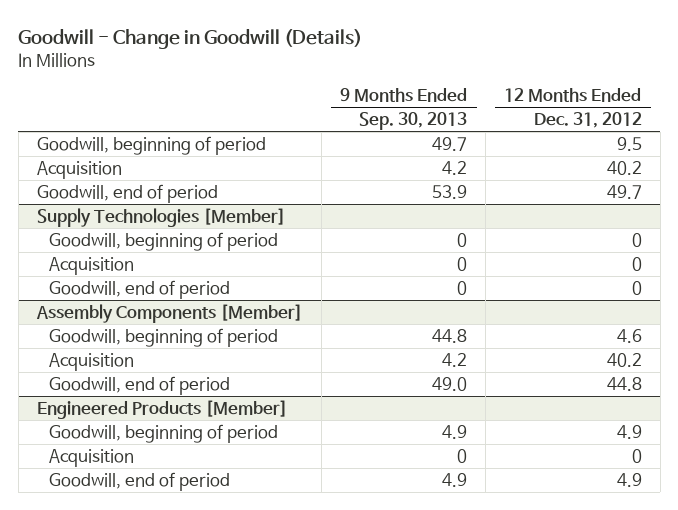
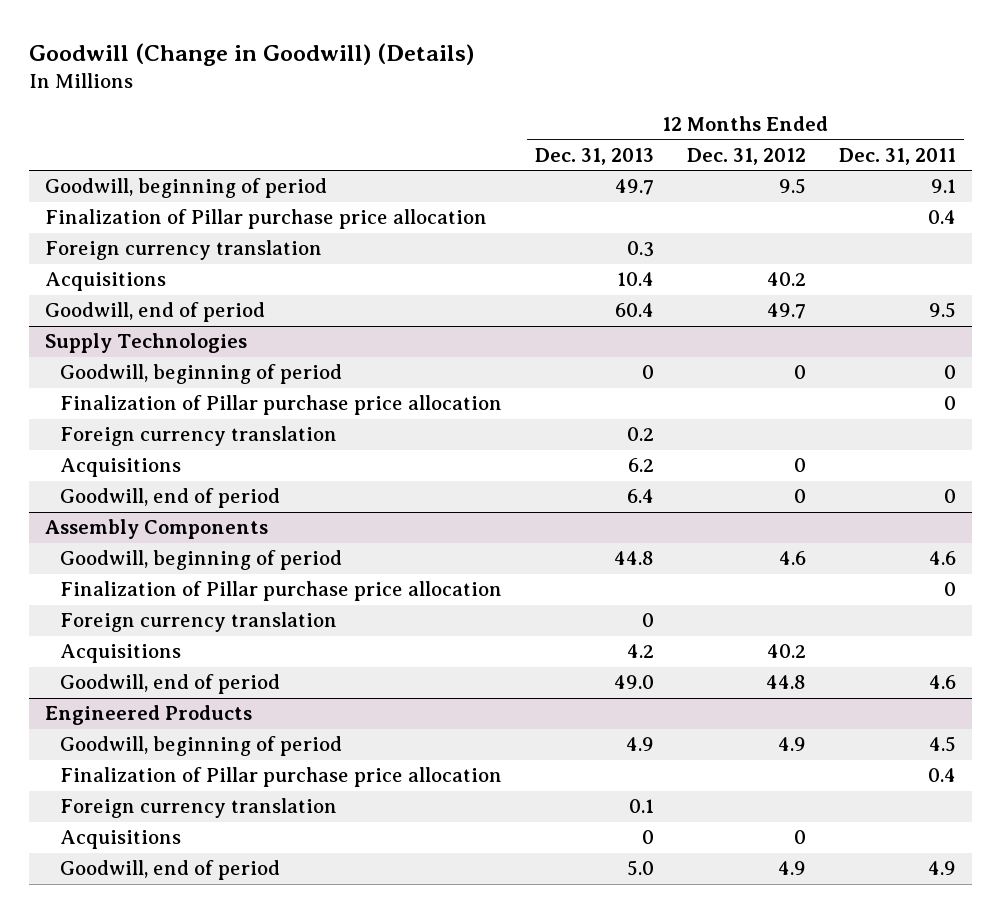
- Goodwill - Change in Goodwill (Details)
+ Goodwill (Change in Goodwill) (Details)
- | 9 Months Ended Sep. 30, 2013 | 12 Months Ended Dec. 31, 2012
+ | 12 Months Ended Dec. 31, 2013 | 12 Months Ended Dec. 31, 2012 | 12 Months Ended Dec. 31, 2011
- Acquisition | 4.2 | 40.2
+ Finalization of Pillar purchase price allocation | | | 0.4
+ Foreign currency translation | 0.3 | |
+ Acquisitions | 10.4 | 40.2 |
- Supply Technologies [Member]
+ Supply Technologies
- Acquisition | 0 | 0
+ Finalization of Pillar purchase price allocation | | | 0
+ Foreign currency translation | 0.2 | |
+ Acquisitions | 6.2 | 0 |
- Assembly Components [Member]
+ Assembly Components
- Acquisition | 4.2 | 40.2
+ Finalization of Pillar purchase price allocation | | | 0
+ Foreign currency translation | 0 | |
+ Acquisitions | 4.2 | 40.2 |
- Engineered Products [Member]
+ Engineered Products
- Acquisition | 0 | 0
+ Finalization of Pillar purchase price allocation | | | 0.4
+ Foreign currency translation | 0.1 | |
+ Acquisitions | 0 | 0 |

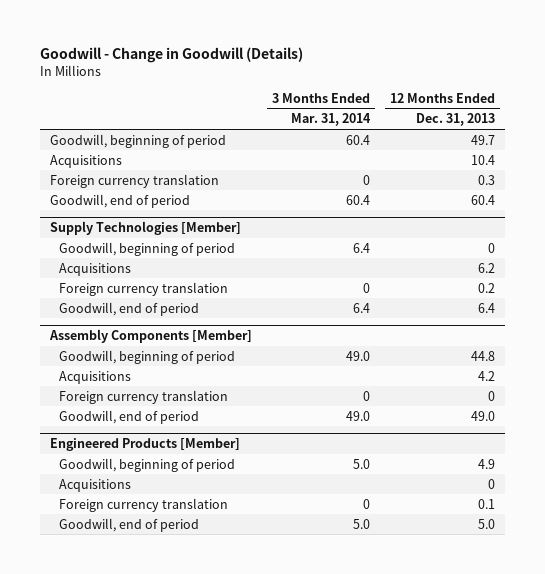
- Goodwill (Change in Goodwill) (Details)
+ Goodwill - Change in Goodwill (Details)
- | 12 Months Ended Dec. 31, 2013 | 12 Months Ended Dec. 31, 2012 | 12 Months Ended Dec. 31, 2011
+ | 3 Months Ended Mar. 31, 2014 | 12 Months Ended Dec. 31, 2013
- Finalization of Pillar purchase price allocation | | | 0.4
moved down: Foreign currency translation | 0 | 0.3
- Supply Technologies
+ Supply Technologies [Member]
- Finalization of Pillar purchase price allocation | | | 0
- Foreign currency translation | 0.2 | |
+ Foreign currency translation | 0 | 0.2
- Assembly Components
+ Assembly Components [Member]
- Finalization of Pillar purchase price allocation | | | 0
- Foreign currency translation | 0 | |
+ Foreign currency translation | 0 | 0
- Engineered Products
+ Engineered Products [Member]
- Finalization of Pillar purchase price allocation | | | 0.4
- Foreign currency translation | 0.1 | |
+ Foreign currency translation | 0 | 0.1

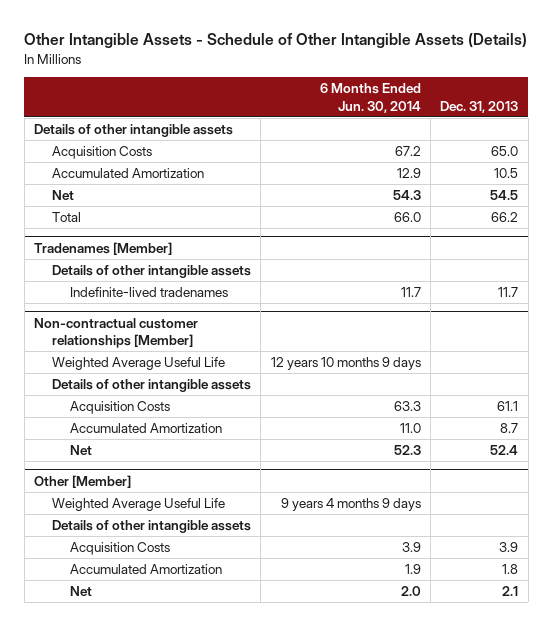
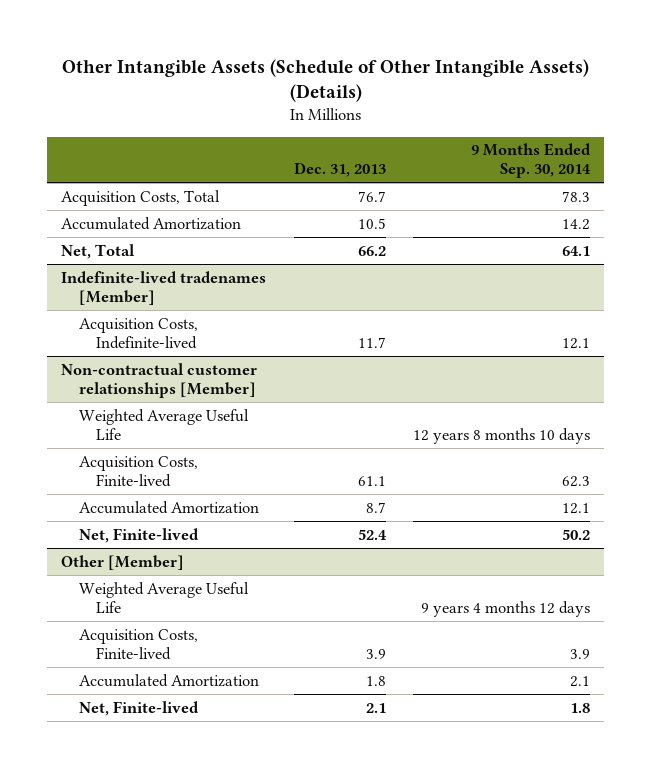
- Other Intangible Assets - Schedule of Other Intangible Assets (Details)
+ Other Intangible Assets (Schedule of Other Intangible Assets) (Details)
- | 6 Months Ended Jun. 30, 2014 | Dec. 31, 2013
+ | Dec. 31, 2013 | 9 Months Ended Sep. 30, 2014
- Details of other intangible assets
- Acquisition Costs | 67.2 | 65.0
+ Acquisition Costs, Total | 76.7 | 78.3
- Net | 54.3 | 54.5
- Total | 66.0 | 66.2
- Tradenames [Member]
- Details of other intangible assets
- Indefinite-lived tradenames | 11.7 | 11.7
+ Net, Total | 66.2 | 64.1
+ Indefinite-lived tradenames [Member]
+ Acquisition Costs, Indefinite-lived | 11.7 | 12.1
@ Non-contractual customer relationships [Member]
- Details of other intangible assets
- Acquisition Costs | 63.3 | 61.1
+ Acquisition Costs, Finite-lived | 61.1 | 62.3
- Net | 52.3 | 52.4
+ Net, Finite-lived | 52.4 | 50.2
@ Other [Member]
- Details of other intangible assets
- Acquisition Costs | 3.9 | 3.9
+ Acquisition Costs, Finite-lived | 3.9 | 3.9
- Net | 2.0 | 2.1
+ Net, Finite-lived | 2.1 | 1.8

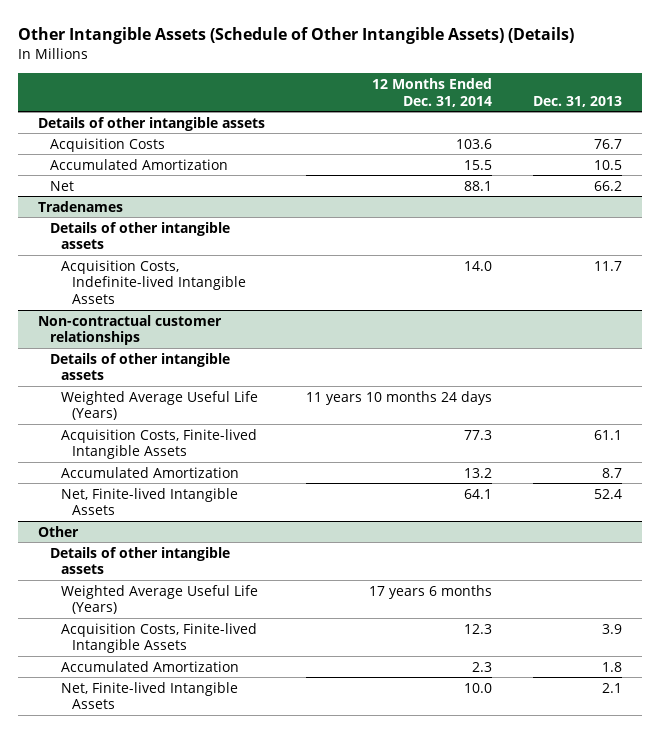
- | Dec. 31, 2013 | 9 Months Ended Sep. 30, 2014
+ | 12 Months Ended Dec. 31, 2014 | Dec. 31, 2013
- Acquisition Costs, Total | 76.7 | 78.3
+ Details of other intangible assets
+ Acquisition Costs | 103.6 | 76.7
- Net, Total | 66.2 | 64.1
- Indefinite-lived tradenames [Member]
- Acquisition Costs, Indefinite-lived | 11.7 | 12.1
- Non-contractual customer relationships [Member]
- Weighted Average Useful Life | | 12 years 8 months 10 days
- Acquisition Costs, Finite-lived | 61.1 | 62.3
+ Net | 88.1 | 66.2
+ Tradenames
+ Details of other intangible assets
+ Acquisition Costs, Indefinite-lived Intangible Assets | 14.0 | 11.7
+ Non-contractual customer relationships
+ Details of other intangible assets
+ Weighted Average Useful Life (Years) | 11 years 10 months 24 days |
+ Acquisition Costs, Finite-lived Intangible Assets | 77.3 | 61.1
- Net, Finite-lived | 52.4 | 50.2
- Other [Member]
- Weighted Average Useful Life | | 9 years 4 months 12 days
- Acquisition Costs, Finite-lived | 3.9 | 3.9
+ Net, Finite-lived Intangible Assets | 64.1 | 52.4
+ Other
+ Details of other intangible assets
+ Weighted Average Useful Life (Years) | 17 years 6 months |
+ Acquisition Costs, Finite-lived Intangible Assets | 12.3 | 3.9
- Net, Finite-lived | 2.1 | 1.8
+ Net, Finite-lived Intangible Assets | 10.0 | 2.1

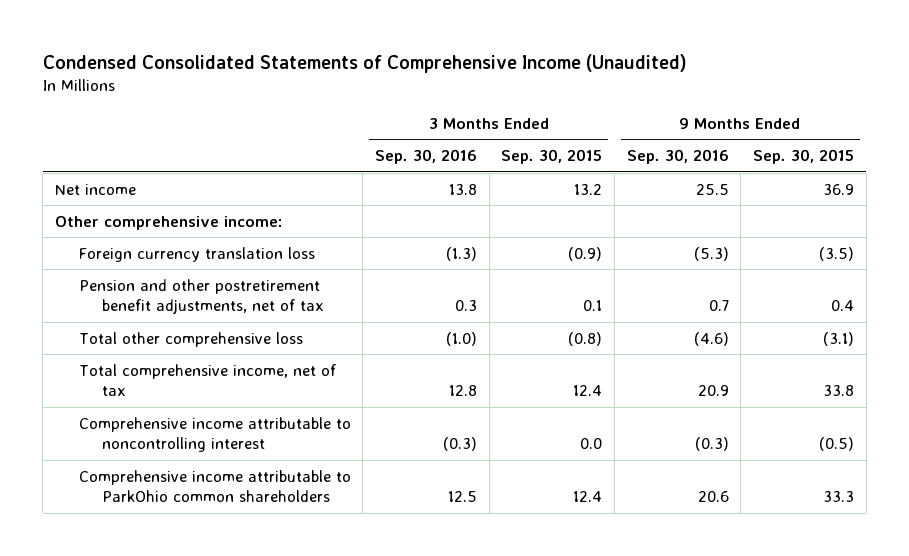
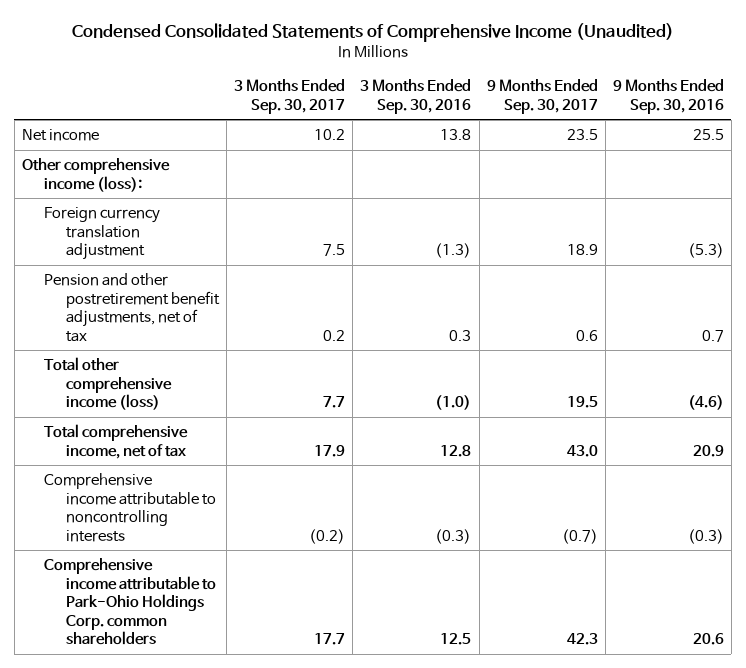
- | 3 Months Ended Sep. 30, 2016 | 3 Months Ended Sep. 30, 2015 | 9 Months Ended Sep. 30, 2016 | 9 Months Ended Sep. 30, 2015
+ | 3 Months Ended Sep. 30, 2017 | 3 Months Ended Sep. 30, 2016 | 9 Months Ended Sep. 30, 2017 | 9 Months Ended Sep. 30, 2016
- Other comprehensive income:
- Foreign currency translation loss | (1.3) | (0.9) | (5.3) | (3.5)
+ Other comprehensive income (loss):
+ Foreign currency translation adjustment | 7.5 | (1.3) | 18.9 | (5.3)
- Total other comprehensive loss | (1.0) | (0.8) | (4.6) | (3.1)
+ Total other comprehensive income (loss) | 7.7 | (1.0) | 19.5 | (4.6)
- Comprehensive income attributable to noncontrolling interest | (0.3) | 0.0 | (0.3) | (0.5)
- Comprehensive income attributable to ParkOhio common shareholders | 12.5 | 12.4 | 20.6 | 33.3
+ Comprehensive income attributable to noncontrolling interests | (0.2) | (0.3) | (0.7) | (0.3)
+ Comprehensive income attributable to Park-Ohio Holdings Corp. common shareholders | 17.7 | 12.5 | 42.3 | 20.6

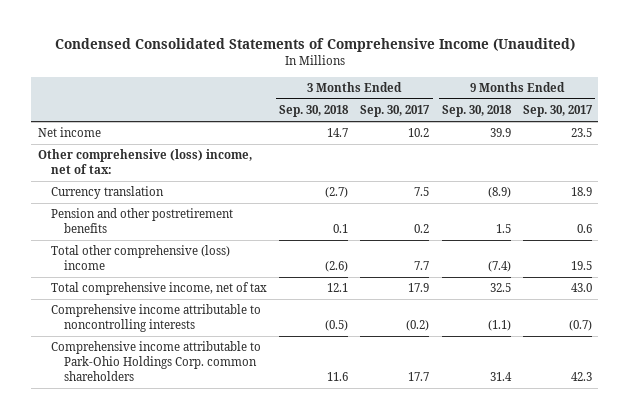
- | 3 Months Ended Sep. 30, 2017 | 3 Months Ended Sep. 30, 2016 | 9 Months Ended Sep. 30, 2017 | 9 Months Ended Sep. 30, 2016
+ | 3 Months Ended Sep. 30, 2018 | 3 Months Ended Sep. 30, 2017 | 9 Months Ended Sep. 30, 2018 | 9 Months Ended Sep. 30, 2017
- Other comprehensive income (loss):
- Foreign currency translation adjustment | 7.5 | (1.3) | 18.9 | (5.3)
- Pension and other postretirement benefit adjustments, net of tax | 0.2 | 0.3 | 0.6 | 0.7
- Total other comprehensive income (loss) | 7.7 | (1.0) | 19.5 | (4.6)
+ Other comprehensive (loss) income, net of tax:
+ Currency translation | (2.7) | 7.5 | (8.9) | 18.9
+ Pension and other postretirement benefits | 0.1 | 0.2 | 1.5 | 0.6
+ Total other comprehensive (loss) income | (2.6) | 7.7 | (7.4) | 19.5

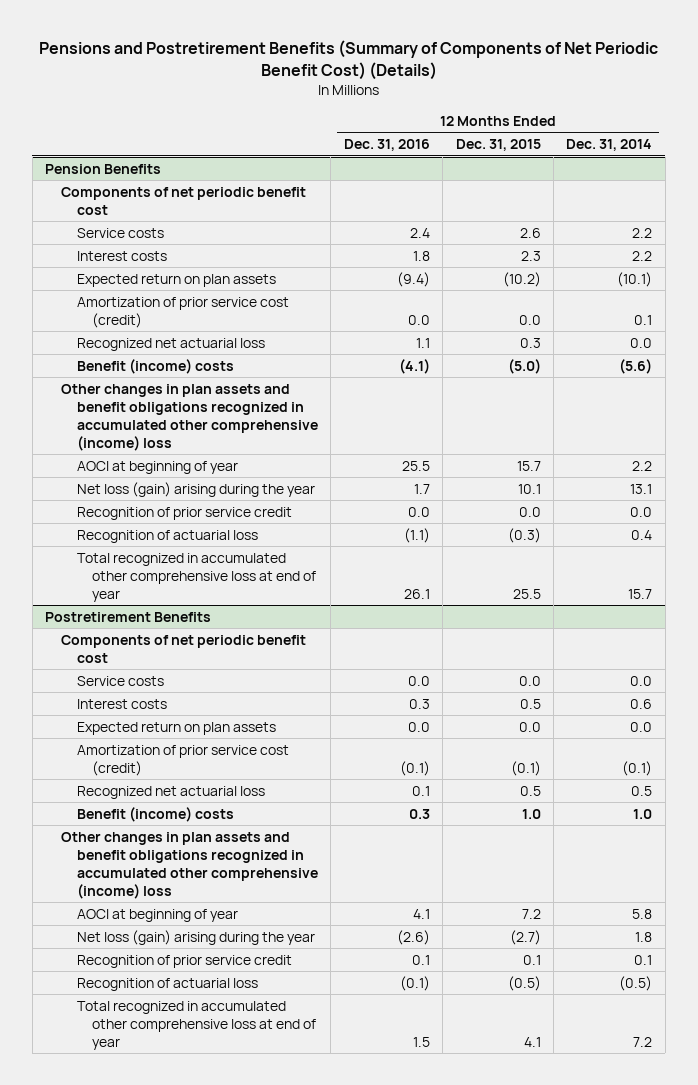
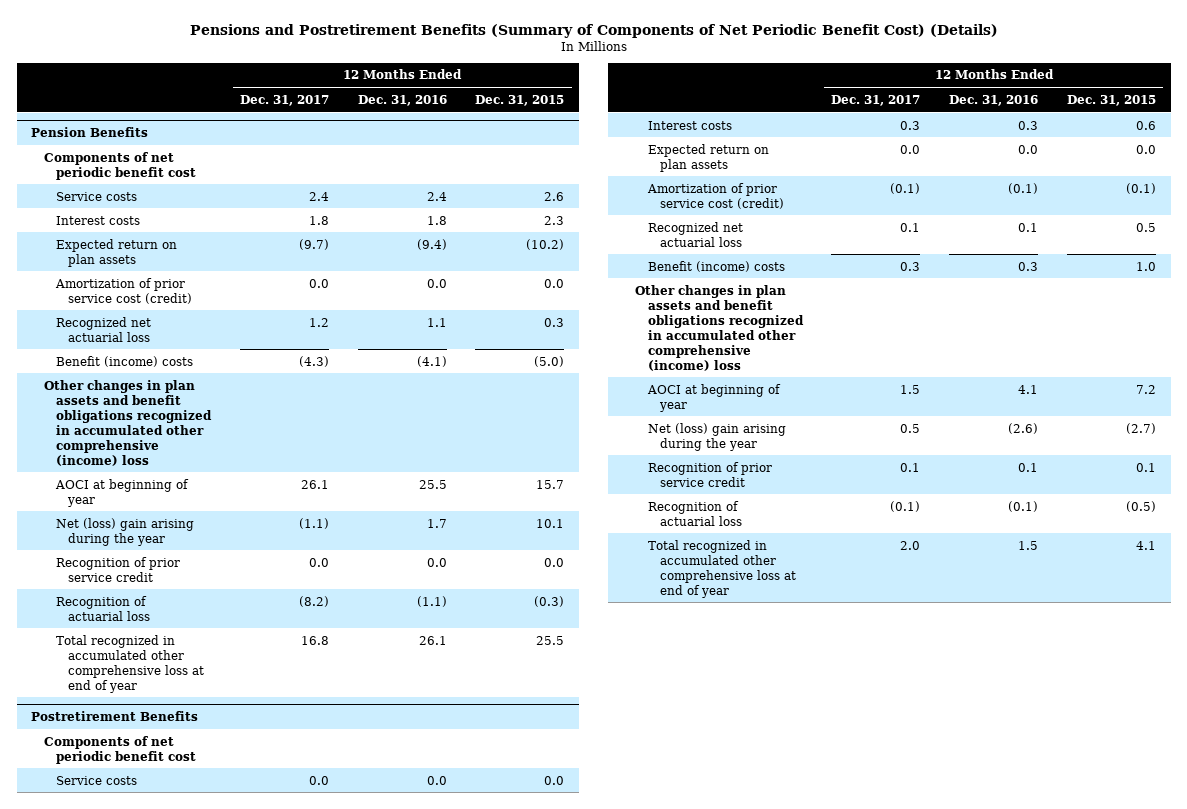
- | 12 Months Ended Dec. 31, 2016 | 12 Months Ended Dec. 31, 2015 | 12 Months Ended Dec. 31, 2014
+ | 12 Months Ended Dec. 31, 2017 | 12 Months Ended Dec. 31, 2016 | 12 Months Ended Dec. 31, 2015
@ Pension Benefits
- Net loss (gain) arising during the year | 1.7 | 10.1 | 13.1
+ Net (loss) gain arising during the year | (1.1) | 1.7 | 10.1
@ Postretirement Benefits
- Interest costs | 0.3 | 0.5 | 0.6
+ Interest costs | 0.3 | 0.3 | 0.6
- Net loss (gain) arising during the year | (2.6) | (2.7) | 1.8
+ Net (loss) gain arising during the year | 0.5 | (2.6) | (2.7)

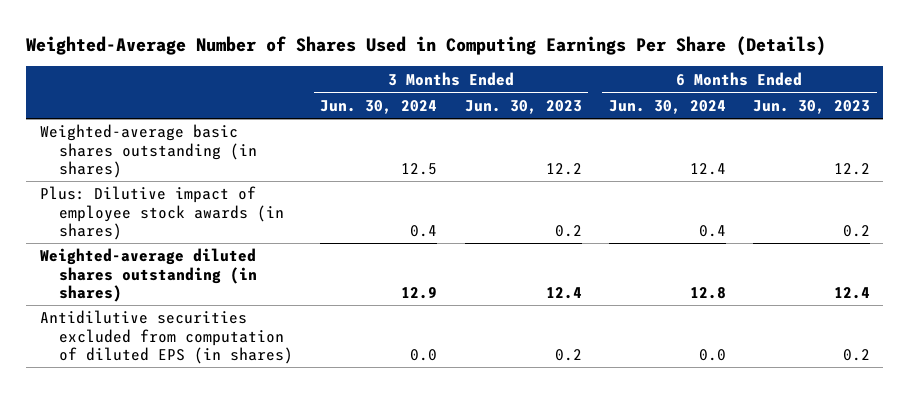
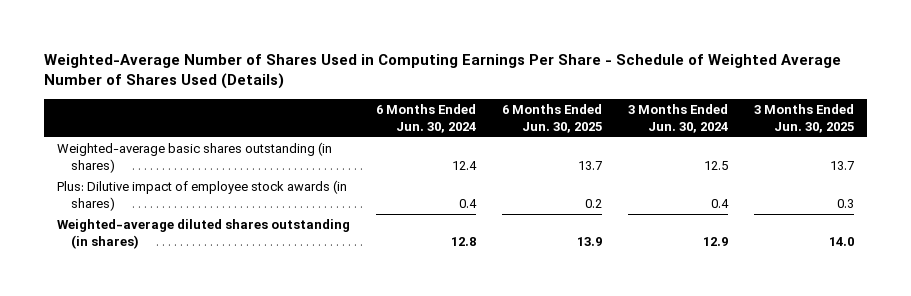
- Weighted-Average Number of Shares Used in Computing Earnings Per Share (Details)
+ Weighted-Average Number of Shares Used in Computing Earnings Per Share - Schedule of Weighted Average Number of Shares Used (Details)
- | 3 Months Ended Jun. 30, 2024 | 3 Months Ended Jun. 30, 2023 | 6 Months Ended Jun. 30, 2024 | 6 Months Ended Jun. 30, 2023
+ | 6 Months Ended Jun. 30, 2024 | 6 Months Ended Jun. 30, 2025 | 3 Months Ended Jun. 30, 2024 | 3 Months Ended Jun. 30, 2025
- Antidilutive securities excluded from computation of diluted EPS (in shares) | 0.0 | 0.2 | 0.0 | 0.2

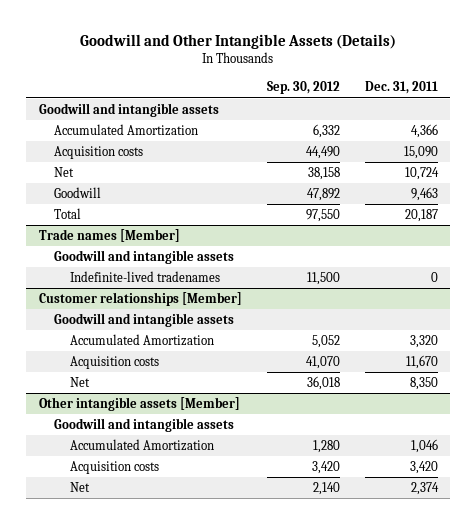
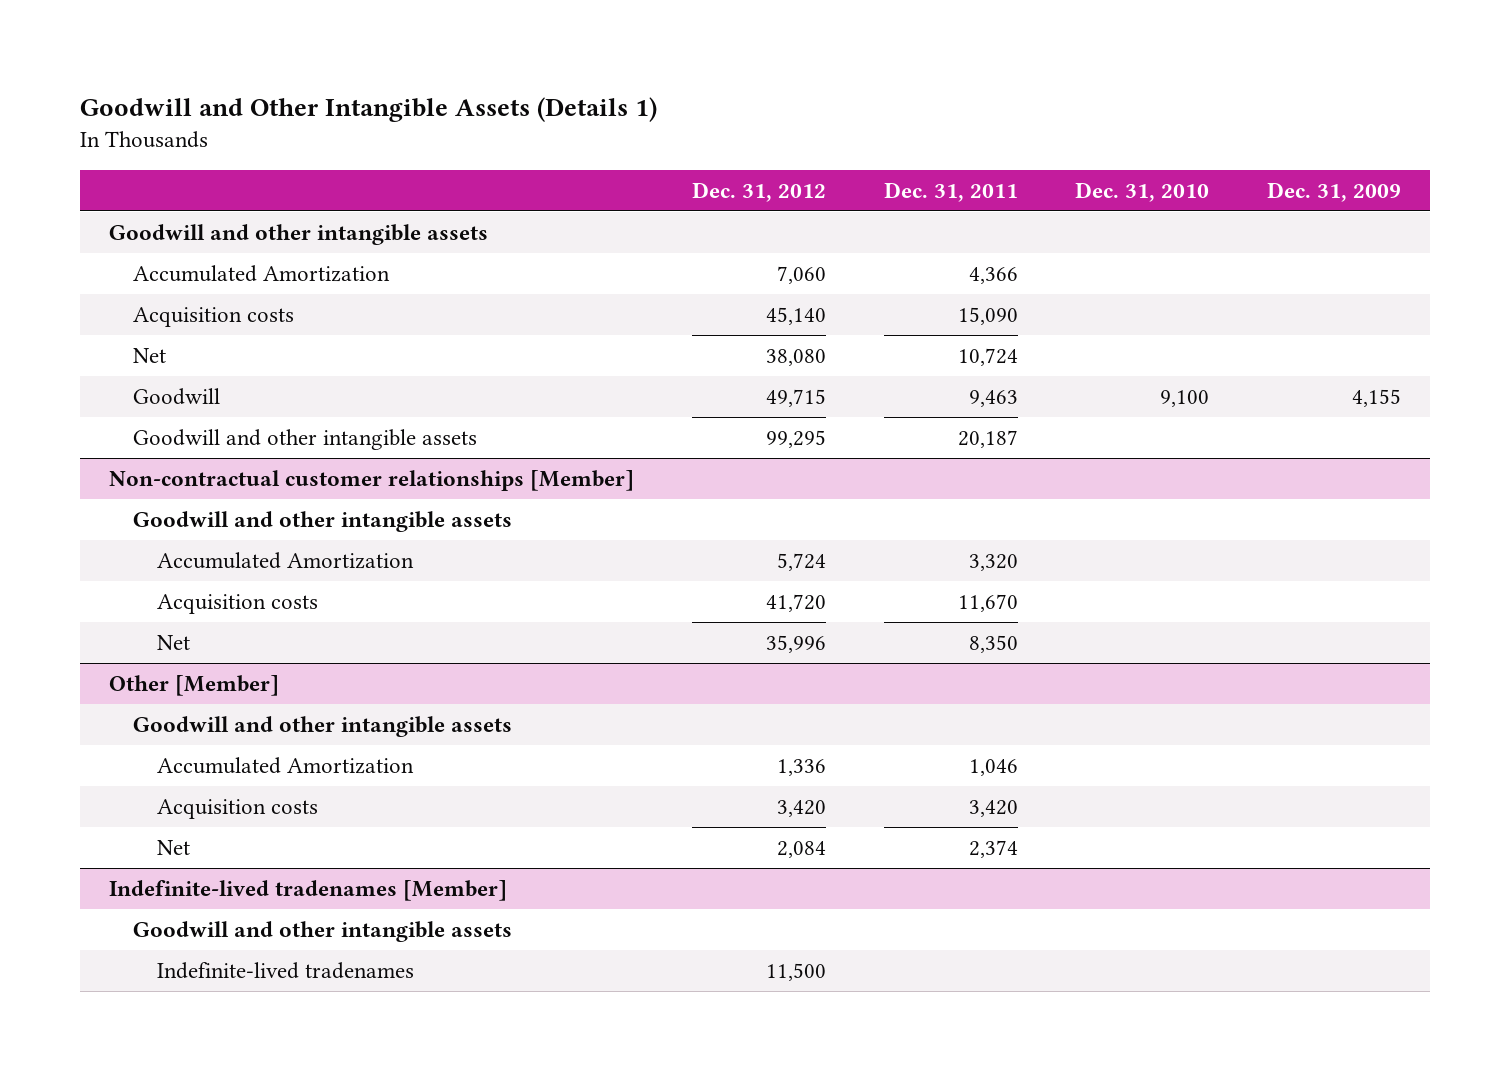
- Goodwill and Other Intangible Assets (Details)
+ Goodwill and Other Intangible Assets (Details 1)
- | Sep. 30, 2012 | Dec. 31, 2011
+ | Dec. 31, 2012 | Dec. 31, 2011 | Dec. 31, 2010 | Dec. 31, 2009
- Goodwill and intangible assets
+ Goodwill and other intangible assets
- Total | 97,550 | 20,187
- Trade names [Member]
- Goodwill and intangible assets
- Indefinite-lived tradenames | 11,500 | 0
- Customer relationships [Member]
- Goodwill and intangible assets
+ Goodwill and other intangible assets | 99,295 | 20,187 | |
+ Non-contractual customer relationships [Member]
+ Goodwill and other intangible assets
- Other intangible assets [Member]
- Goodwill and intangible assets
+ Other [Member]
+ Goodwill and other intangible assets
+ Indefinite-lived tradenames [Member]
+ Goodwill and other intangible assets
+ Indefinite-lived tradenames | 11,500 | | |

